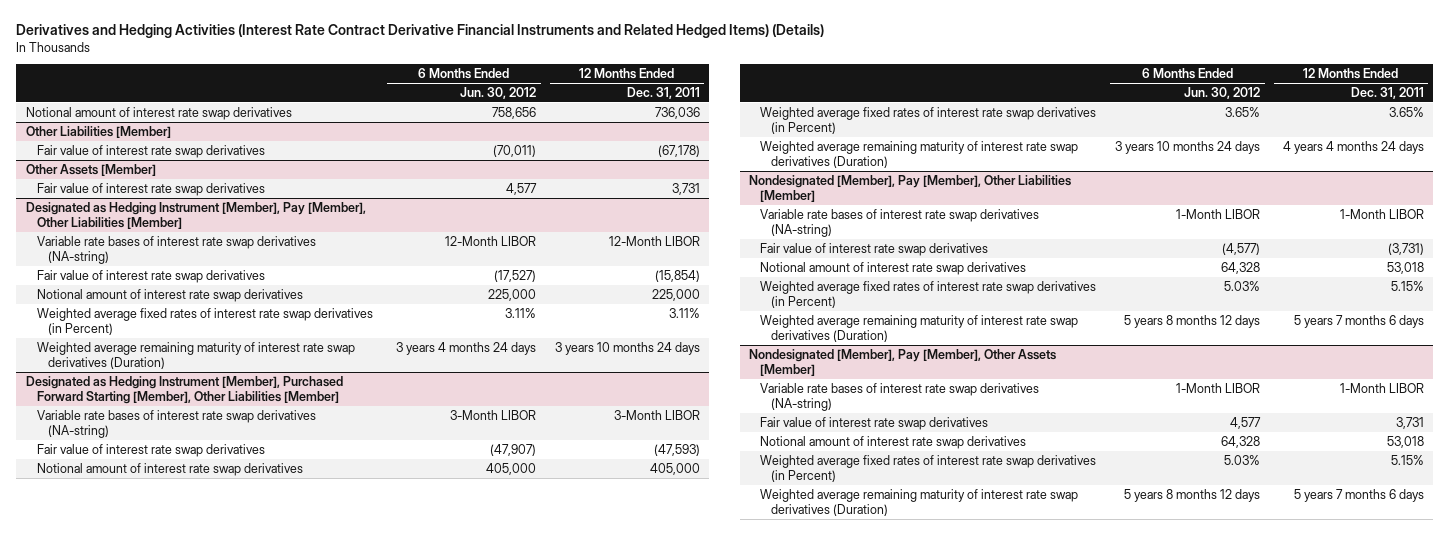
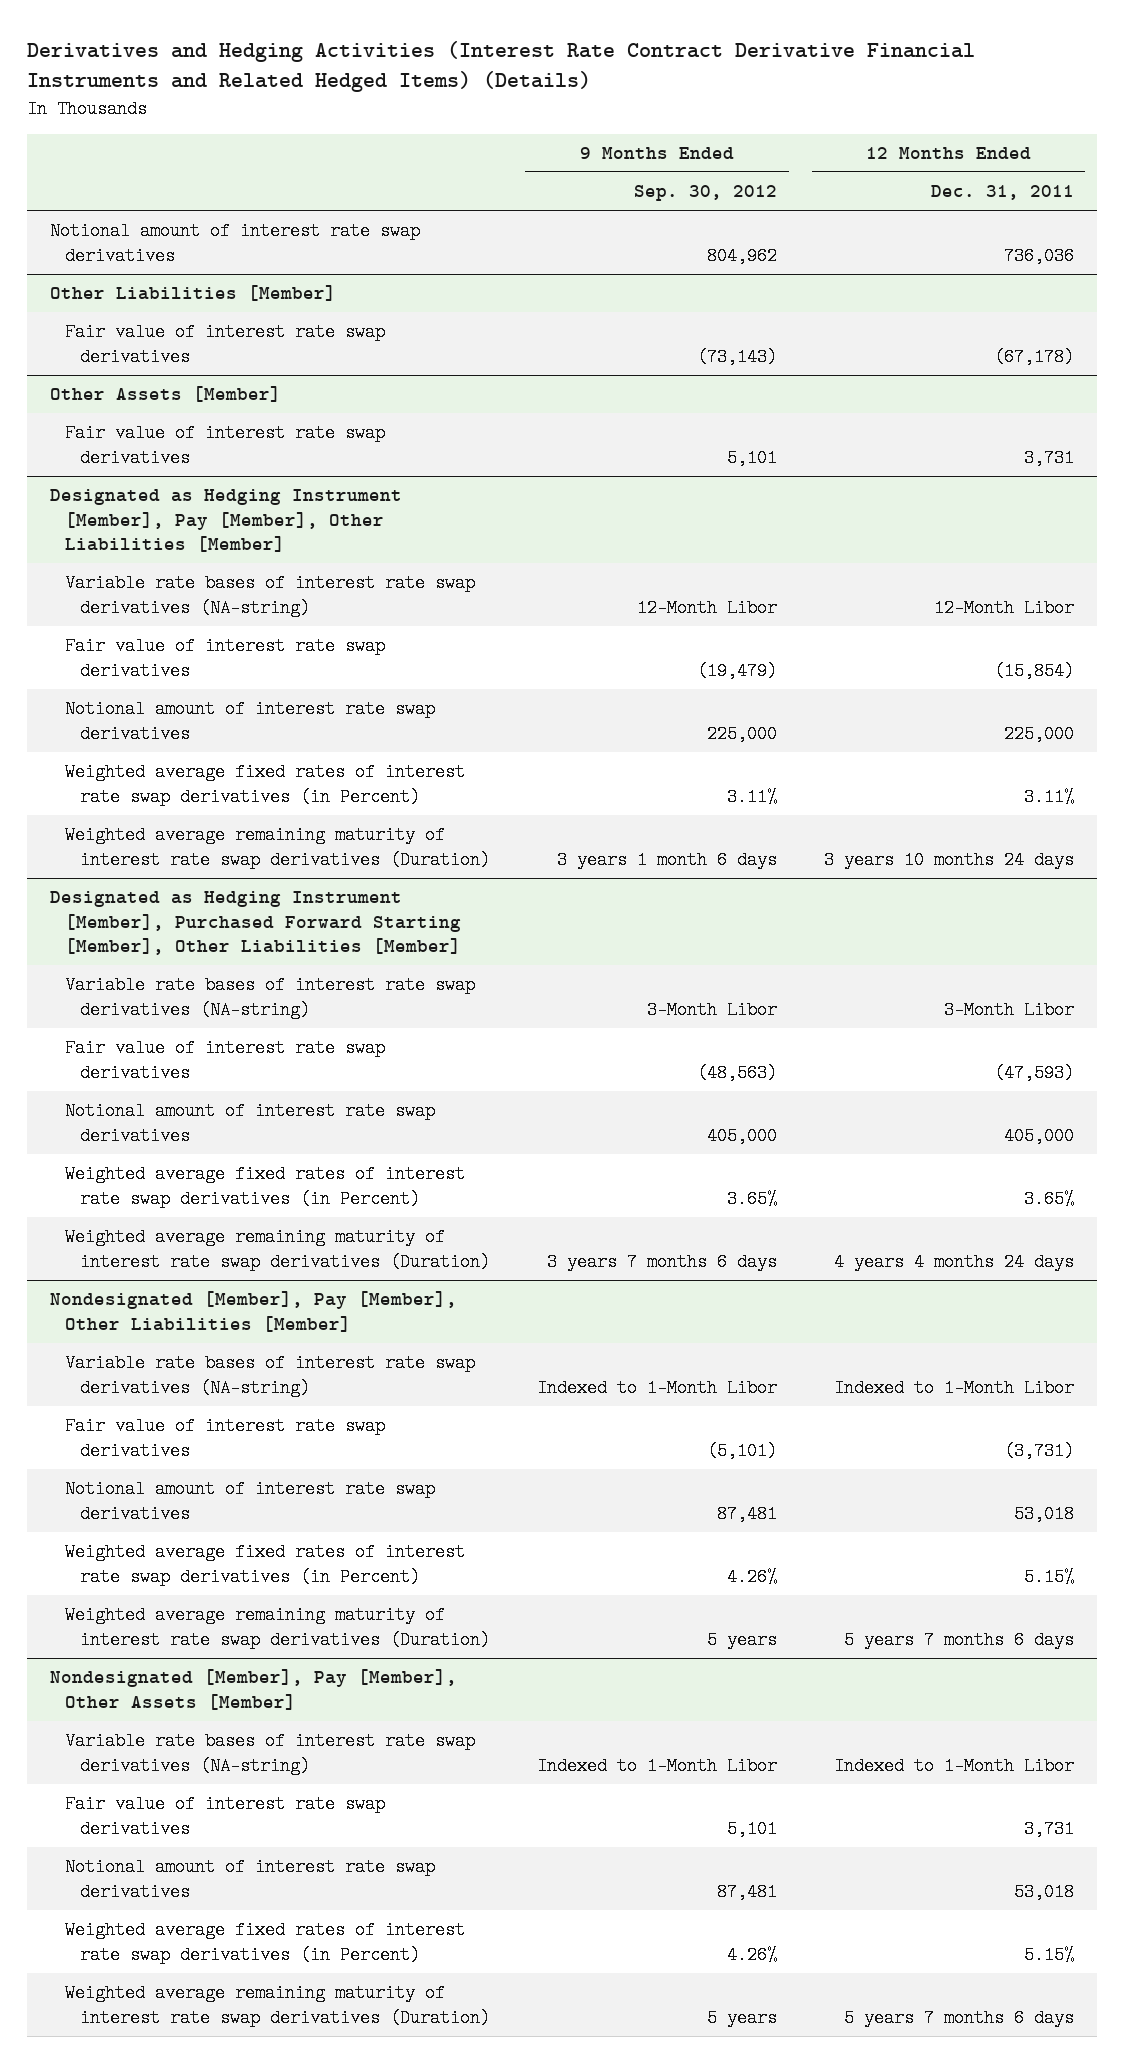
- | 6 Months Ended Jun. 30, 2012 | 12 Months Ended Dec. 31, 2011
+ | 9 Months Ended Sep. 30, 2012 | 12 Months Ended Dec. 31, 2011
@ Designated as Hedging Instrument [Member], Pay [Member], Other Liabilities [Member]
- Variable rate bases of interest rate swap derivatives (NA-string) | 12-Month LIBOR | 12-Month LIBOR
+ Variable rate bases of interest rate swap derivatives (NA-string) | 12-Month Libor | 12-Month Libor
@ Designated as Hedging Instrument [Member], Purchased Forward Starting [Member], Other Liabilities [Member]
- Variable rate bases of interest rate swap derivatives (NA-string) | 3-Month LIBOR | 3-Month LIBOR
+ Variable rate bases of interest rate swap derivatives (NA-string) | 3-Month Libor | 3-Month Libor
@ Nondesignated [Member], Pay [Member], Other Liabilities [Member]
- Variable rate bases of interest rate swap derivatives (NA-string) | 1-Month LIBOR | 1-Month LIBOR
+ Variable rate bases of interest rate swap derivatives (NA-string) | Indexed to 1-Month Libor | Indexed to 1-Month Libor
@ Nondesignated [Member], Pay [Member], Other Assets [Member]
- Variable rate bases of interest rate swap derivatives (NA-string) | 1-Month LIBOR | 1-Month LIBOR
+ Variable rate bases of interest rate swap derivatives (NA-string) | Indexed to 1-Month Libor | Indexed to 1-Month Libor

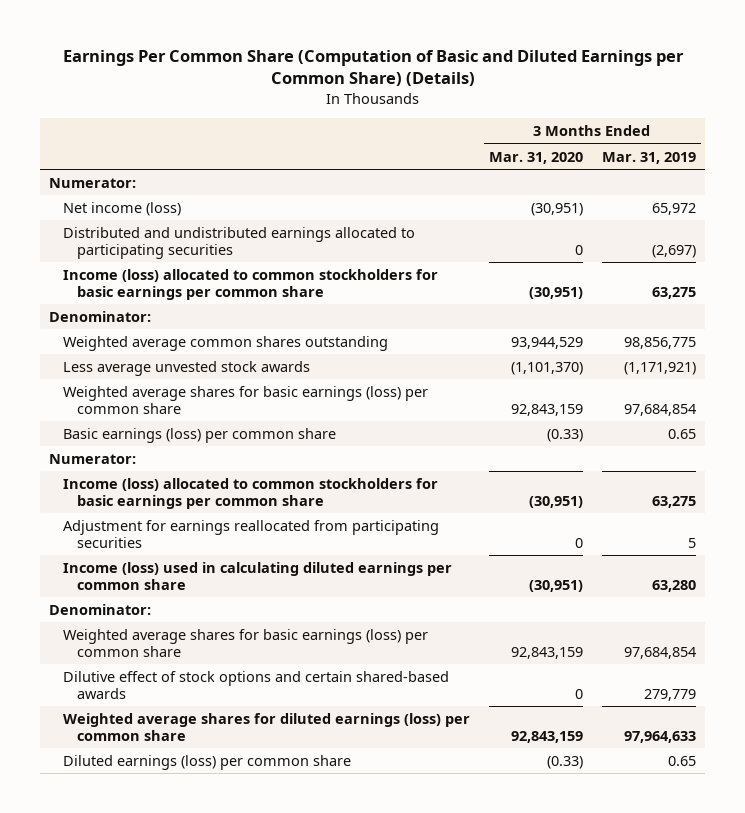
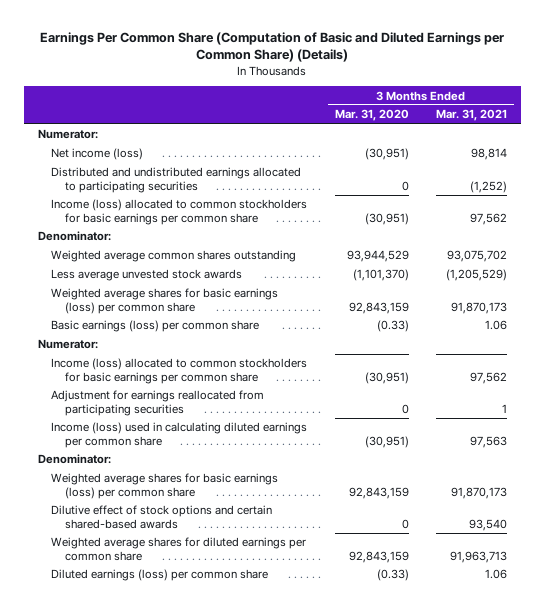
- | 3 Months Ended Mar. 31, 2020 | 3 Months Ended Mar. 31, 2019
+ | 3 Months Ended Mar. 31, 2020 | 3 Months Ended Mar. 31, 2021
- Weighted average shares for diluted earnings (loss) per common share | 92,843,159 | 97,964,633
+ Weighted average shares for diluted earnings per common share | 92,843,159 | 91,963,713

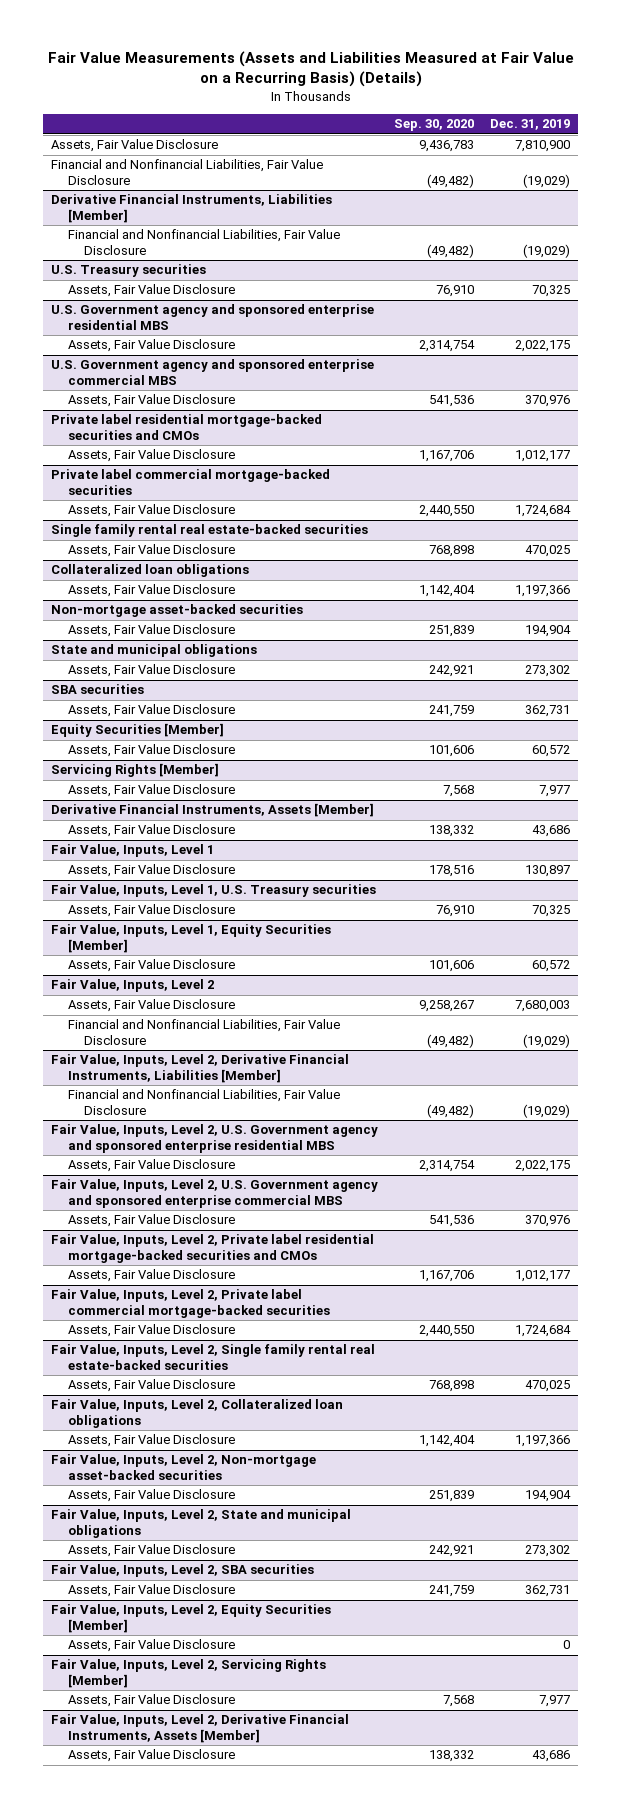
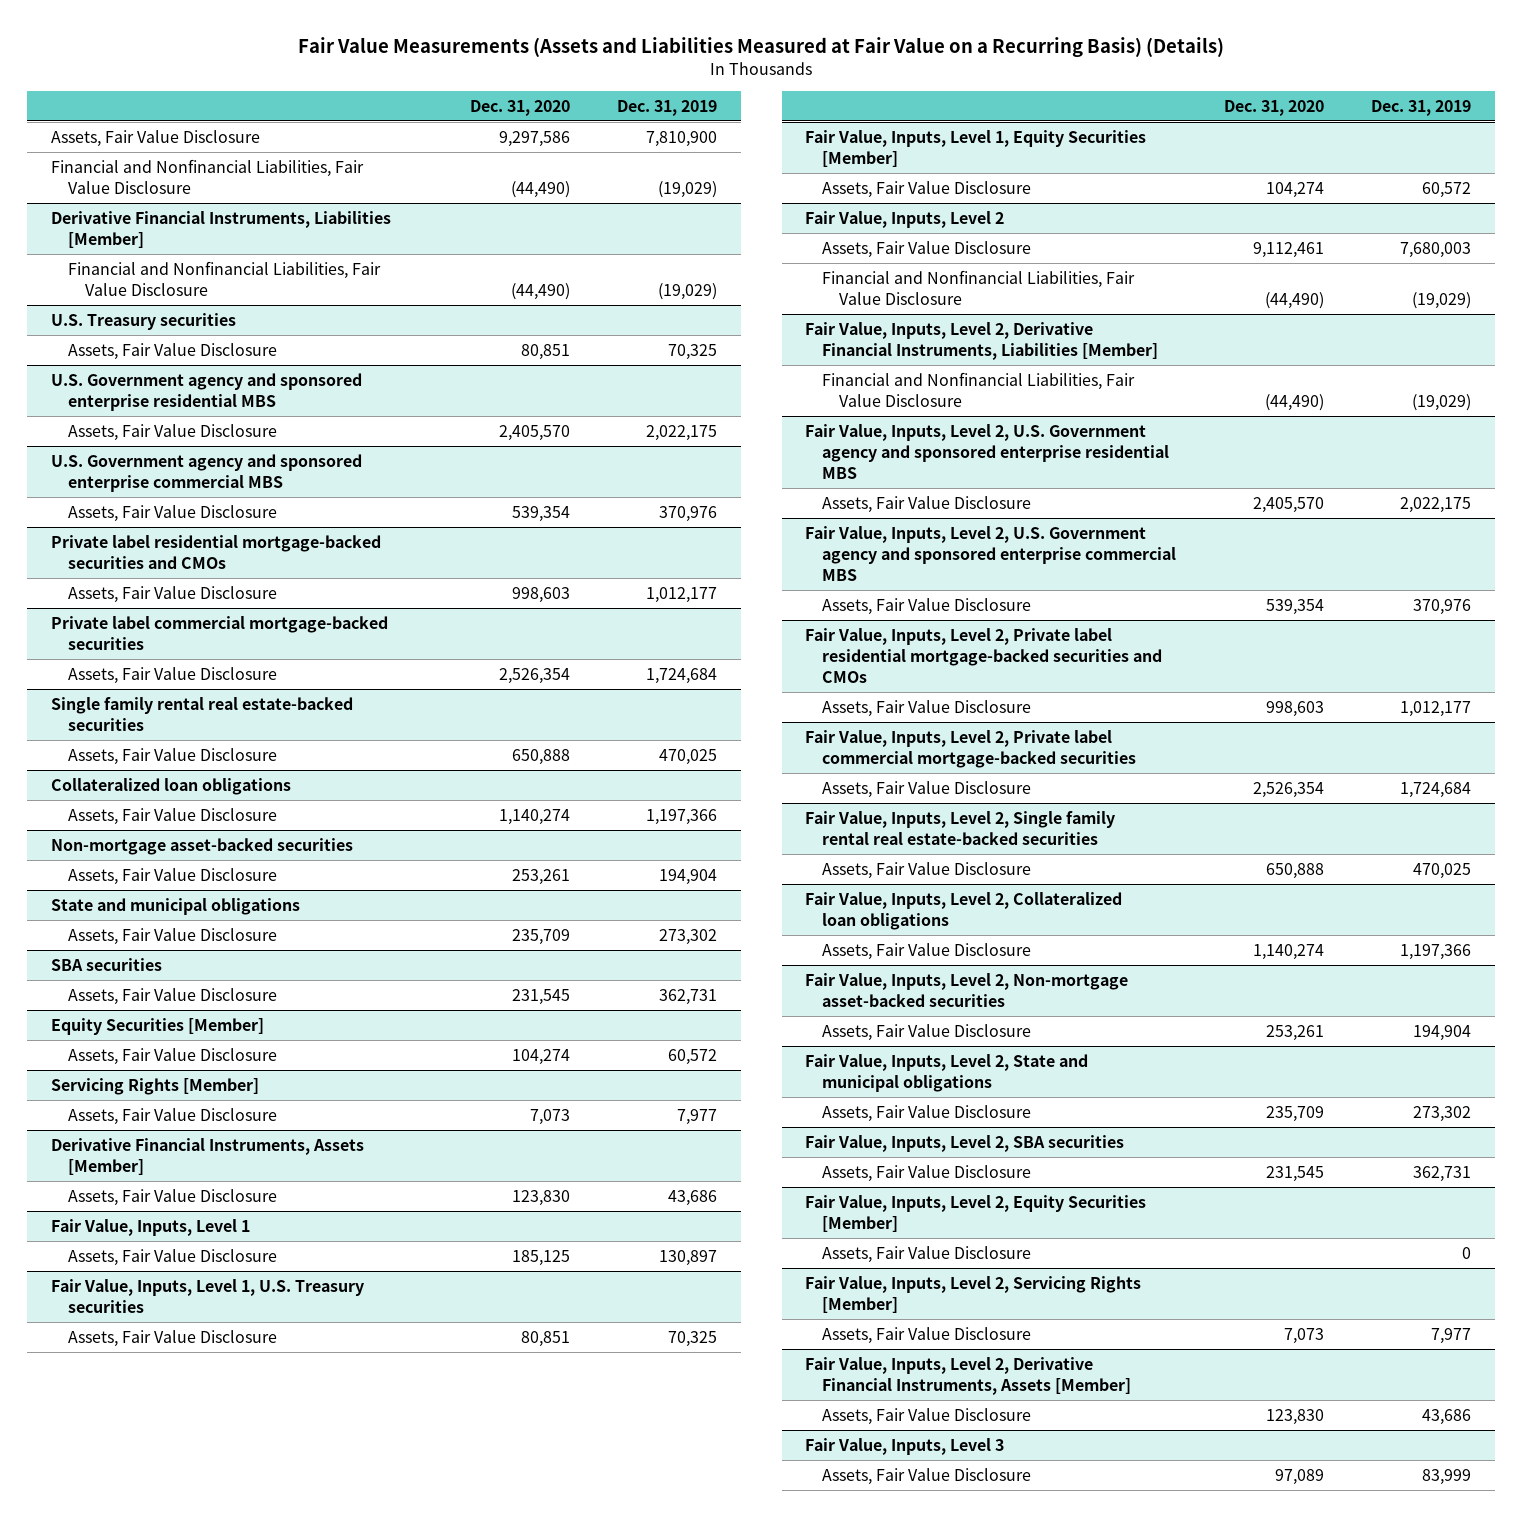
- | Sep. 30, 2020 | Dec. 31, 2019
+ | Dec. 31, 2020 | Dec. 31, 2019
+ Fair Value, Inputs, Level 3
+ Assets, Fair Value Disclosure | 97,089 | 83,999

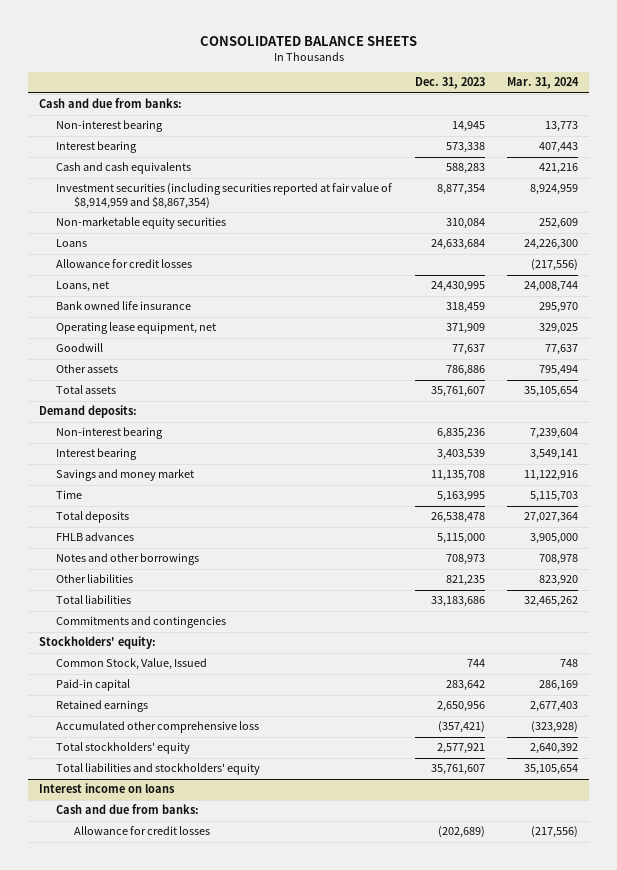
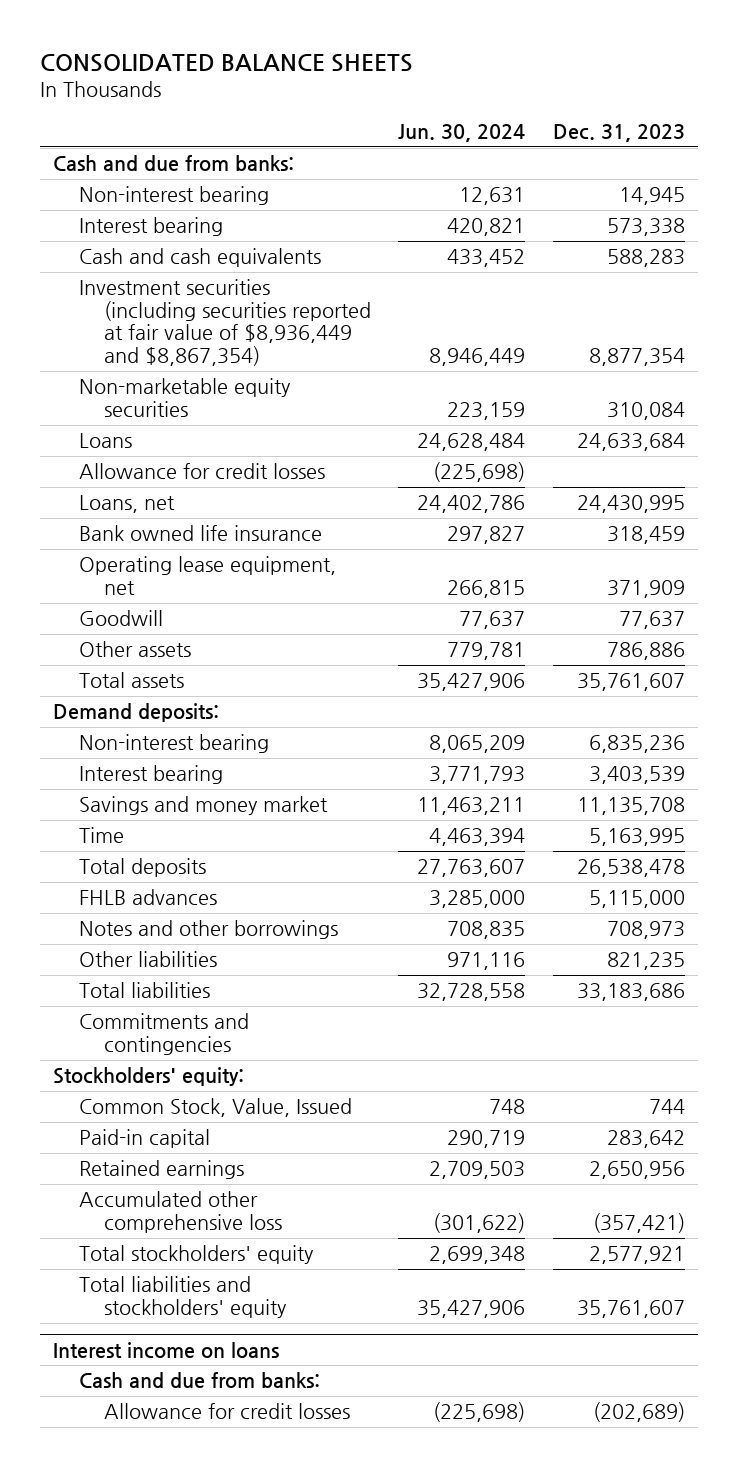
- | Dec. 31, 2023 | Mar. 31, 2024
+ | Jun. 30, 2024 | Dec. 31, 2023
- Investment securities (including securities reported at fair value of $8,914,959 and $8,867,354) | 8,877,354 | 8,924,959
+ Investment securities (including securities reported at fair value of $8,936,449 and $8,867,354) | 8,946,449 | 8,877,354

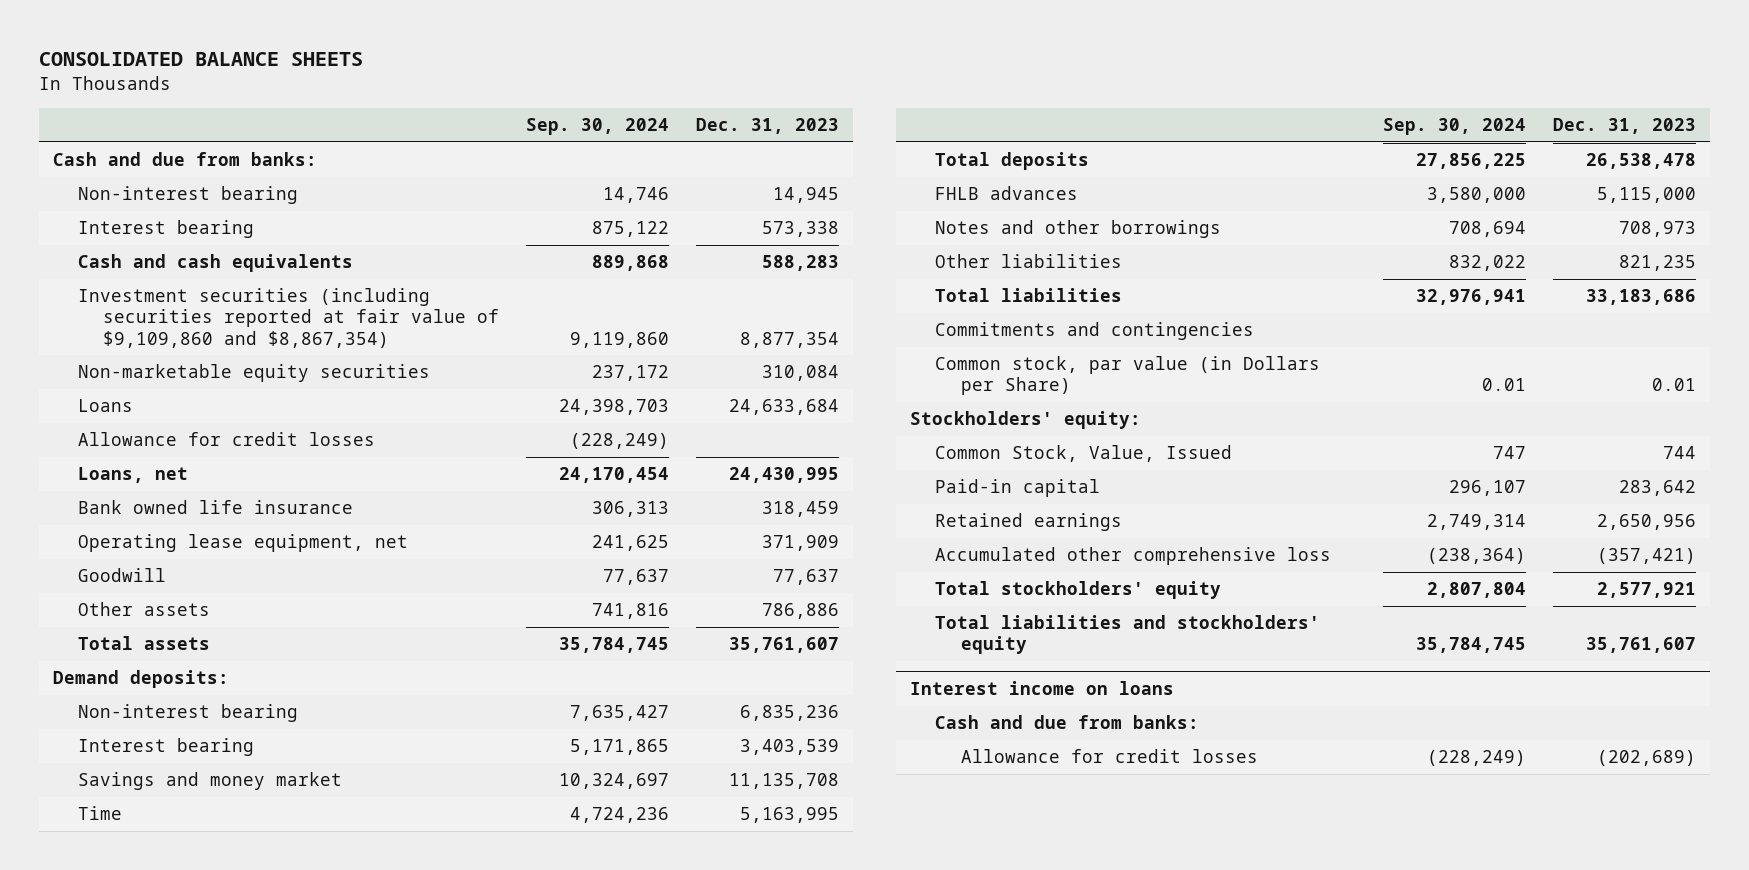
- | Jun. 30, 2024 | Dec. 31, 2023
+ | Sep. 30, 2024 | Dec. 31, 2023
- Investment securities (including securities reported at fair value of $8,936,449 and $8,867,354) | 8,946,449 | 8,877,354
+ Investment securities (including securities reported at fair value of $9,109,860 and $8,867,354) | 9,119,860 | 8,877,354
+ Common stock, par value (in Dollars per Share) | 0.01 | 0.01

